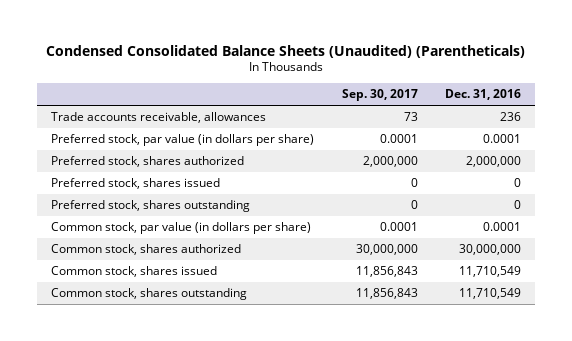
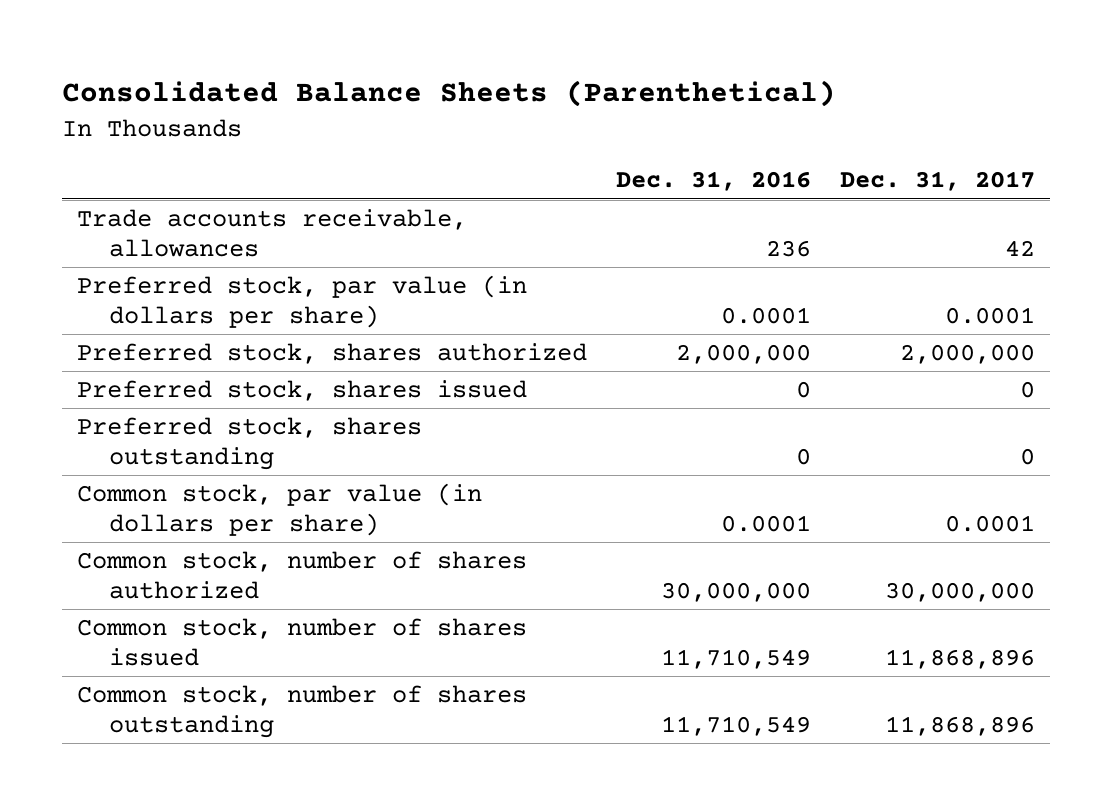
- Condensed Consolidated Balance Sheets (Unaudited) (Parentheticals)
+ Consolidated Balance Sheets (Parenthetical)
- | Sep. 30, 2017 | Dec. 31, 2016
+ | Dec. 31, 2016 | Dec. 31, 2017
- Common stock, shares authorized | 30,000,000 | 30,000,000
- Common stock, shares issued | 11,856,843 | 11,710,549
- Common stock, shares outstanding | 11,856,843 | 11,710,549
+ Common stock, number of shares authorized | 30,000,000 | 30,000,000
+ Common stock, number of shares issued | 11,710,549 | 11,868,896
+ Common stock, number of shares outstanding | 11,710,549 | 11,868,896

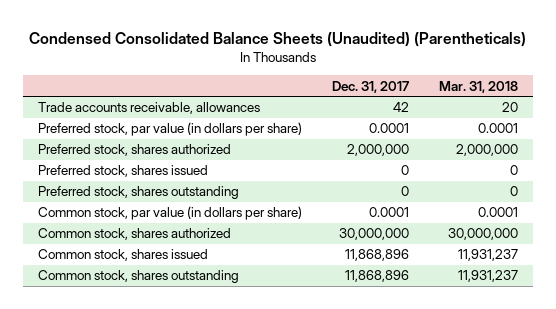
- Consolidated Balance Sheets (Parenthetical)
+ Condensed Consolidated Balance Sheets (Unaudited) (Parentheticals)
- | Dec. 31, 2016 | Dec. 31, 2017
+ | Dec. 31, 2017 | Mar. 31, 2018
- Common stock, number of shares authorized | 30,000,000 | 30,000,000
- Common stock, number of shares issued | 11,710,549 | 11,868,896
- Common stock, number of shares outstanding | 11,710,549 | 11,868,896
+ Common stock, shares authorized | 30,000,000 | 30,000,000
+ Common stock, shares issued | 11,868,896 | 11,931,237
+ Common stock, shares outstanding | 11,868,896 | 11,931,237

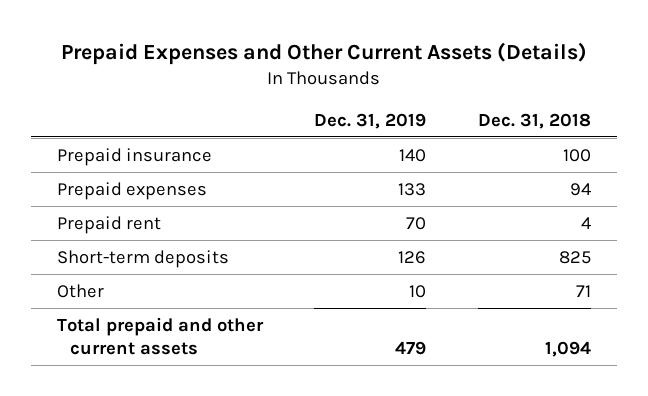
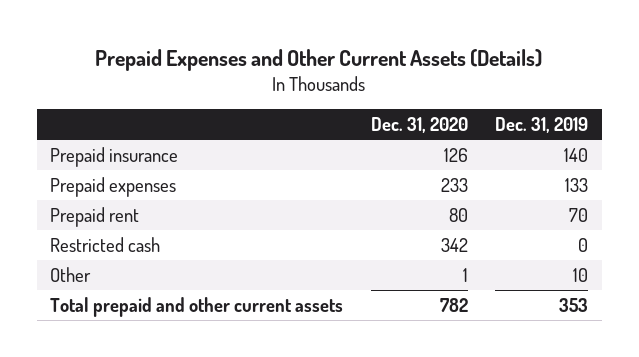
- | Dec. 31, 2019 | Dec. 31, 2018
+ | Dec. 31, 2020 | Dec. 31, 2019
- Short-term deposits | 126 | 825
+ Restricted cash | 342 | 0
- Total prepaid and other current assets | 479 | 1,094
+ Total prepaid and other current assets | 782 | 353

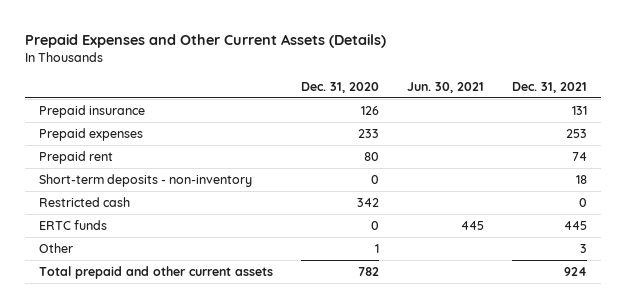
- | Dec. 31, 2020 | Dec. 31, 2019
+ | Dec. 31, 2020 | Jun. 30, 2021 | Dec. 31, 2021
+ Short-term deposits - non-inventory | 0 | | 18
+ ERTC funds | 0 | 445 | 445

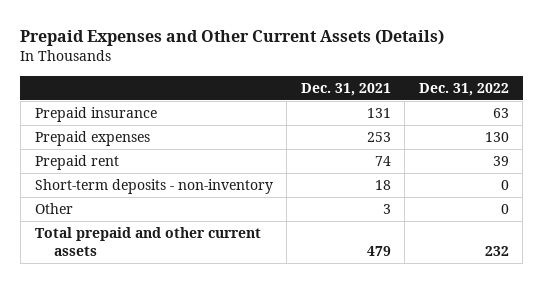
- | Dec. 31, 2020 | Jun. 30, 2021 | Dec. 31, 2021
+ | Dec. 31, 2021 | Dec. 31, 2022
- Restricted cash | 342 | | 0
- ERTC funds | 0 | 445 | 445
- Total prepaid and other current assets | 782 | | 924
+ Total prepaid and other current assets | 479 | 232

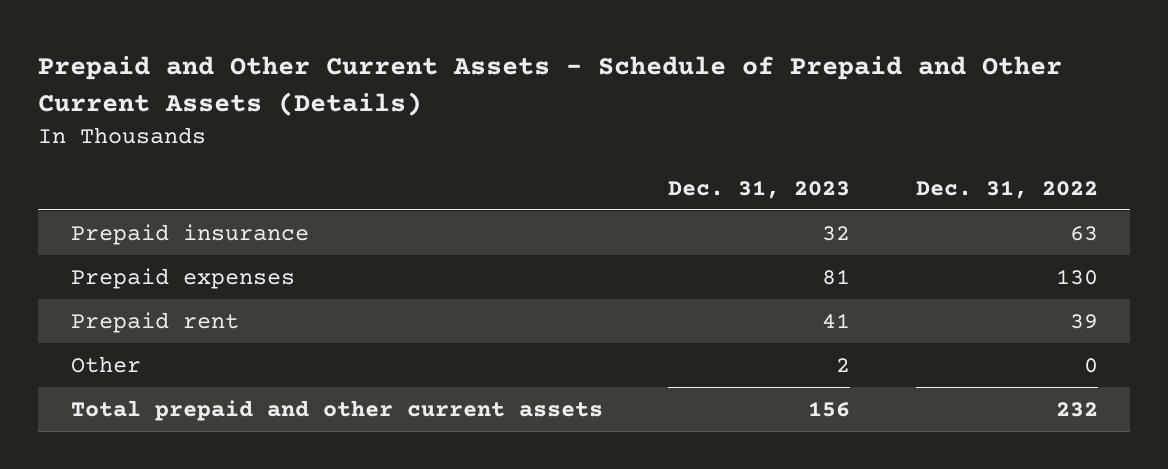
- Prepaid Expenses and Other Current Assets (Details)
+ Prepaid and Other Current Assets - Schedule of Prepaid and Other Current Assets (Details)
- | Dec. 31, 2021 | Dec. 31, 2022
+ | Dec. 31, 2023 | Dec. 31, 2022
- Short-term deposits - non-inventory | 18 | 0

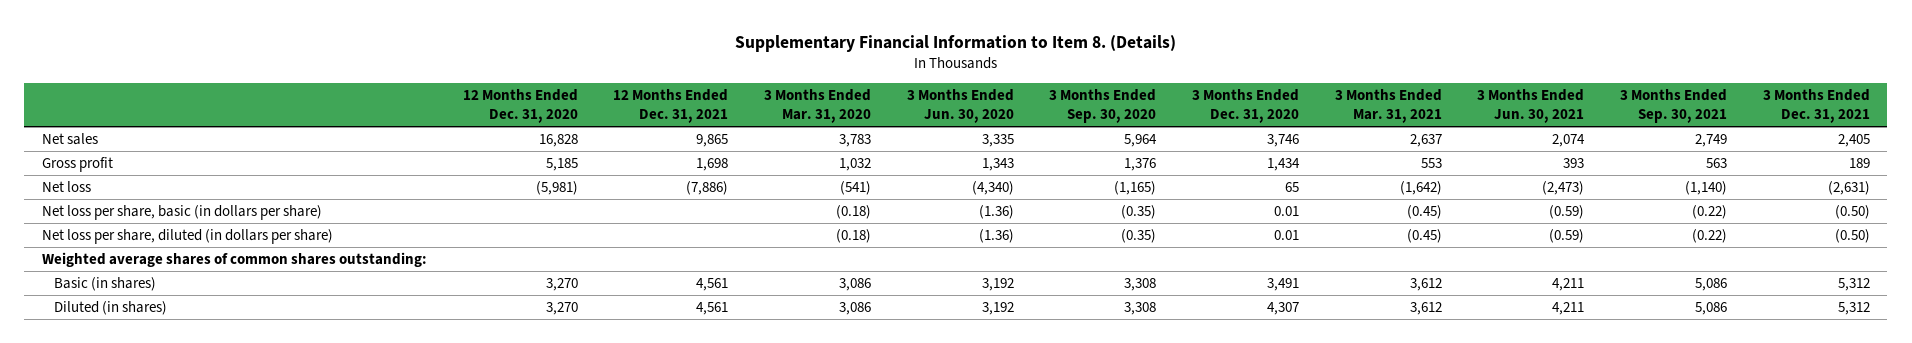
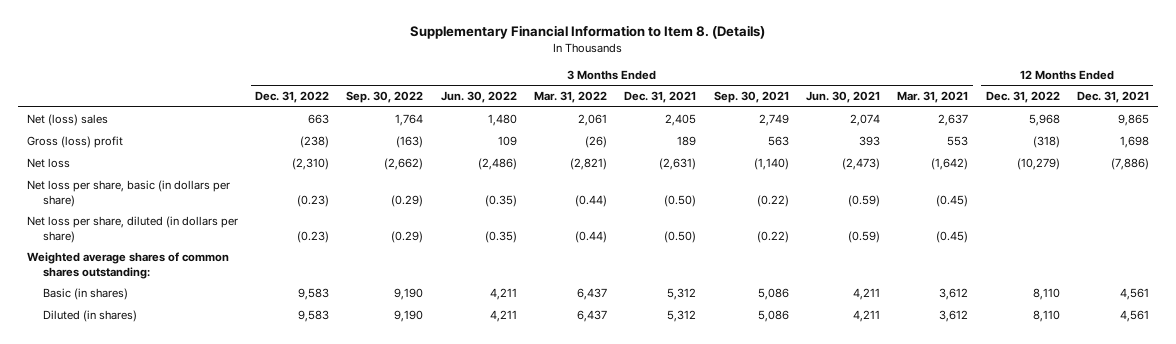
- | 12 Months Ended Dec. 31, 2020 | 12 Months Ended Dec. 31, 2021 | 3 Months Ended Mar. 31, 2020 | 3 Months Ended Jun. 30, 2020 | 3 Months Ended Sep. 30, 2020 | 3 Months Ended Dec. 31, 2020 | 3 Months Ended Mar. 31, 2021 | 3 Months Ended Jun. 30, 2021 | 3 Months Ended Sep. 30, 2021 | 3 Months Ended Dec. 31, 2021
+ | 3 Months Ended Dec. 31, 2022 | 3 Months Ended Sep. 30, 2022 | 3 Months Ended Jun. 30, 2022 | 3 Months Ended Mar. 31, 2022 | 3 Months Ended Dec. 31, 2021 | 3 Months Ended Sep. 30, 2021 | 3 Months Ended Jun. 30, 2021 | 3 Months Ended Mar. 31, 2021 | 12 Months Ended Dec. 31, 2022 | 12 Months Ended Dec. 31, 2021
- Net sales | 16,828 | 9,865 | 3,783 | 3,335 | 5,964 | 3,746 | 2,637 | 2,074 | 2,749 | 2,405
- Gross profit | 5,185 | 1,698 | 1,032 | 1,343 | 1,376 | 1,434 | 553 | 393 | 563 | 189
+ Net (loss) sales | 663 | 1,764 | 1,480 | 2,061 | 2,405 | 2,749 | 2,074 | 2,637 | 5,968 | 9,865
+ Gross (loss) profit | (238) | (163) | 109 | (26) | 189 | 563 | 393 | 553 | (318) | 1,698

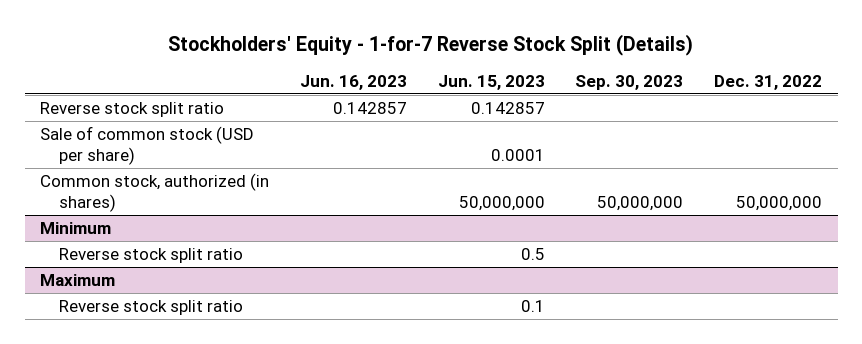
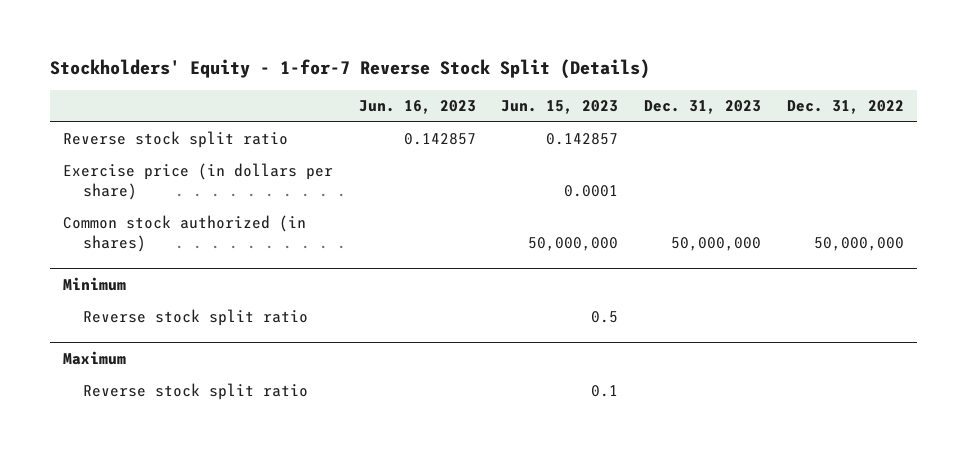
- | Jun. 16, 2023 | Jun. 15, 2023 | Sep. 30, 2023 | Dec. 31, 2022
+ | Jun. 16, 2023 | Jun. 15, 2023 | Dec. 31, 2023 | Dec. 31, 2022
- Sale of common stock (USD per share) | | 0.0001 | |
- Common stock, authorized (in shares) | | 50,000,000 | 50,000,000 | 50,000,000
+ Exercise price (in dollars per share) | | 0.0001 | |
+ Common stock authorized (in shares) | | 50,000,000 | 50,000,000 | 50,000,000

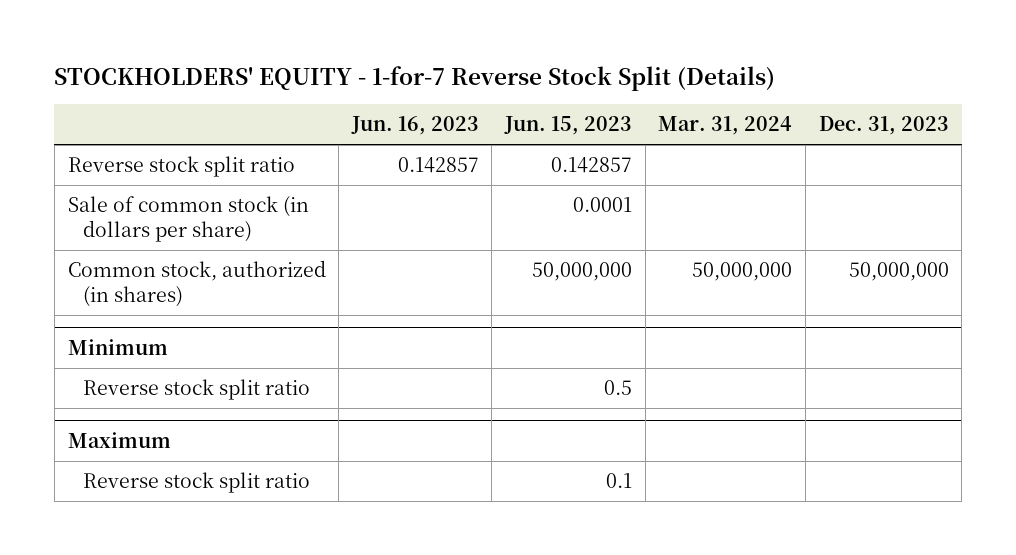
- Stockholders' Equity - 1-for-7 Reverse Stock Split (Details)
+ STOCKHOLDERS' EQUITY - 1-for-7 Reverse Stock Split (Details)
- | Jun. 16, 2023 | Jun. 15, 2023 | Dec. 31, 2023 | Dec. 31, 2022
+ | Jun. 16, 2023 | Jun. 15, 2023 | Mar. 31, 2024 | Dec. 31, 2023
- Exercise price (in dollars per share) | | 0.0001 | |
- Common stock authorized (in shares) | | 50,000,000 | 50,000,000 | 50,000,000
+ Sale of common stock (in dollars per share) | | 0.0001 | |
+ Common stock, authorized (in shares) | | 50,000,000 | 50,000,000 | 50,000,000

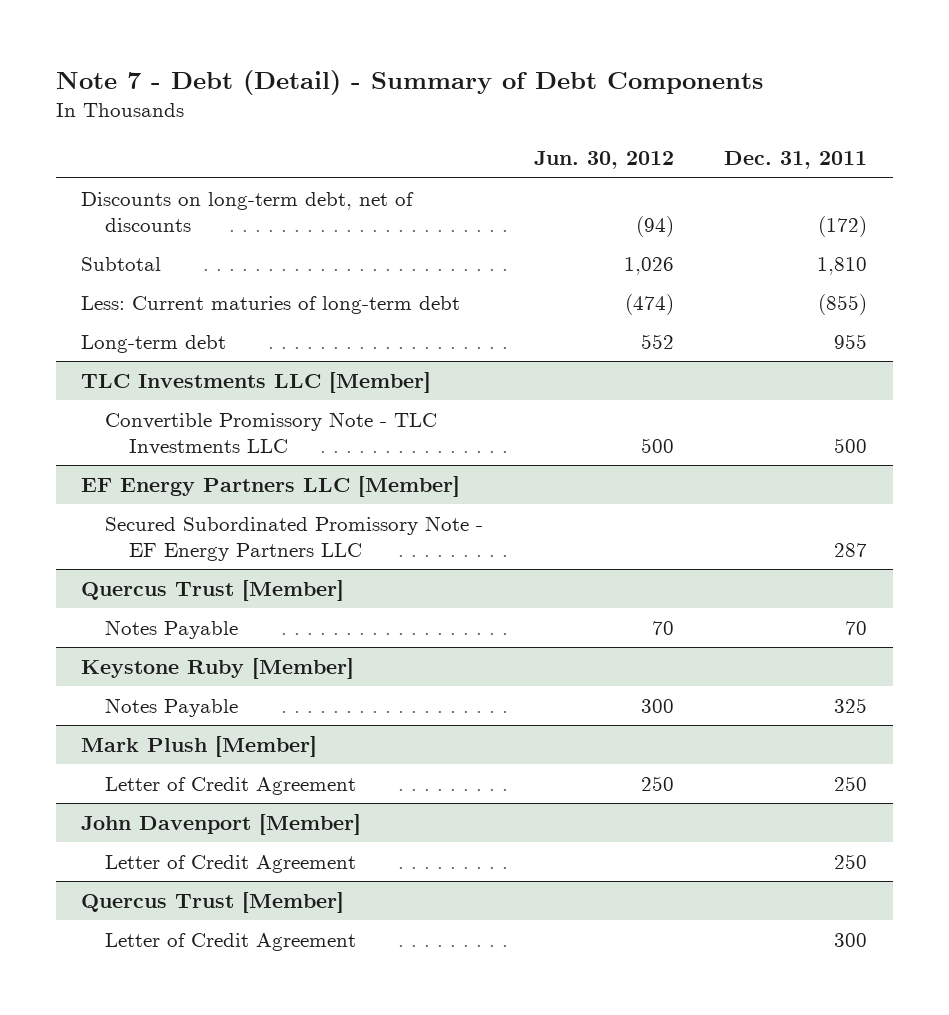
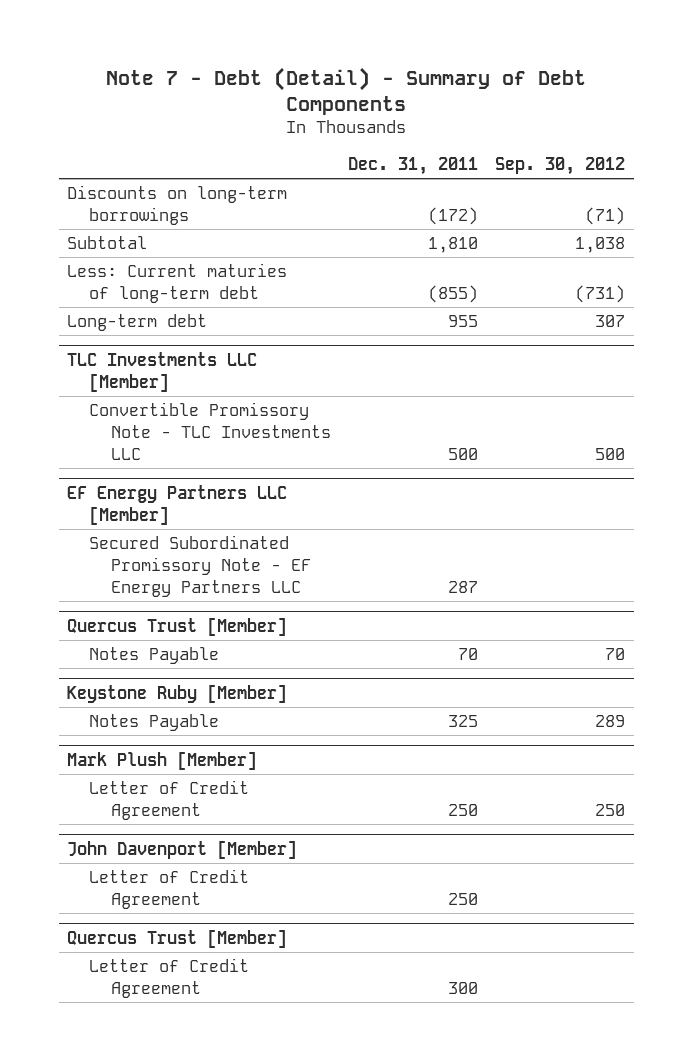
- | Jun. 30, 2012 | Dec. 31, 2011
+ | Dec. 31, 2011 | Sep. 30, 2012
- Discounts on long-term debt, net of discounts | (94) | (172)
+ Discounts on long-term borrowings | (172) | (71)

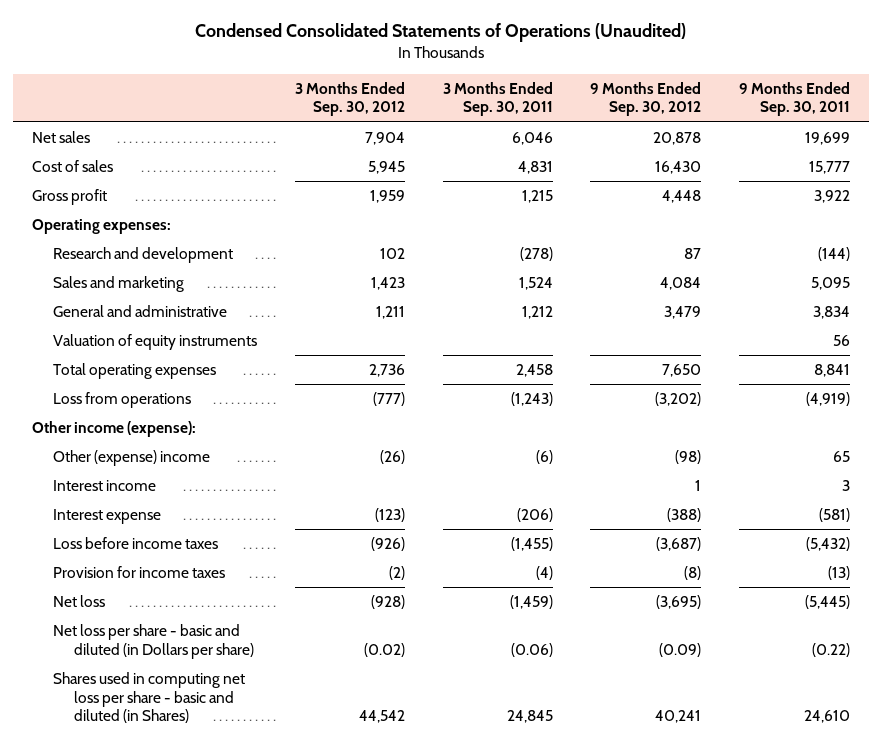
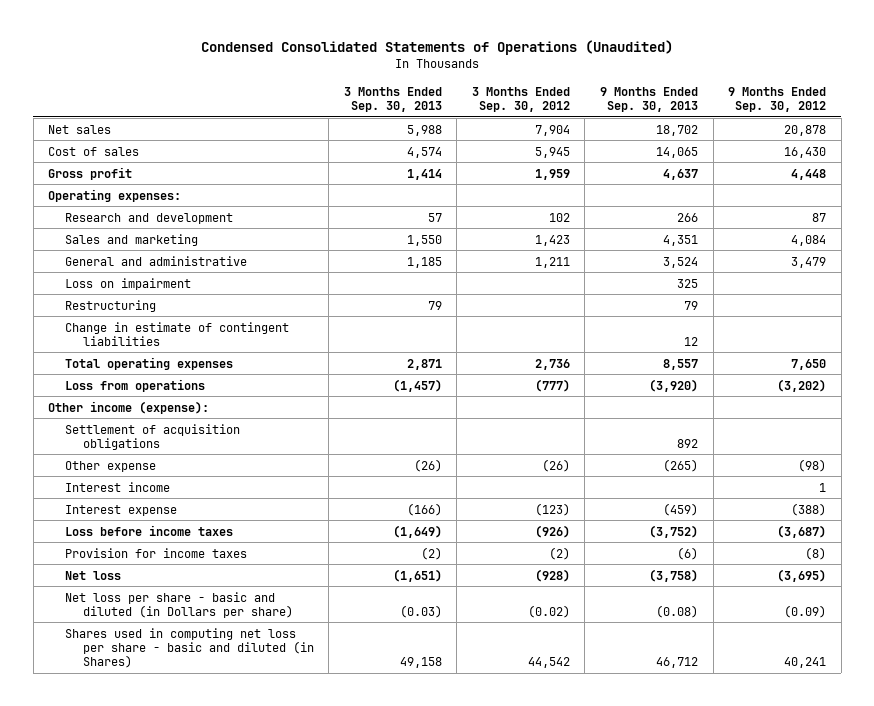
- | 3 Months Ended Sep. 30, 2012 | 3 Months Ended Sep. 30, 2011 | 9 Months Ended Sep. 30, 2012 | 9 Months Ended Sep. 30, 2011
+ | 3 Months Ended Sep. 30, 2013 | 3 Months Ended Sep. 30, 2012 | 9 Months Ended Sep. 30, 2013 | 9 Months Ended Sep. 30, 2012
- Valuation of equity instruments | | | | 56
+ Loss on impairment | | | 325 |
+ Restructuring | 79 | | 79 |
+ Change in estimate of contingent liabilities | | | 12 |
- Other (expense) income | (26) | (6) | (98) | 65
+ Settlement of acquisition obligations | | | 892 |
+ Other expense | (26) | (26) | (265) | (98)

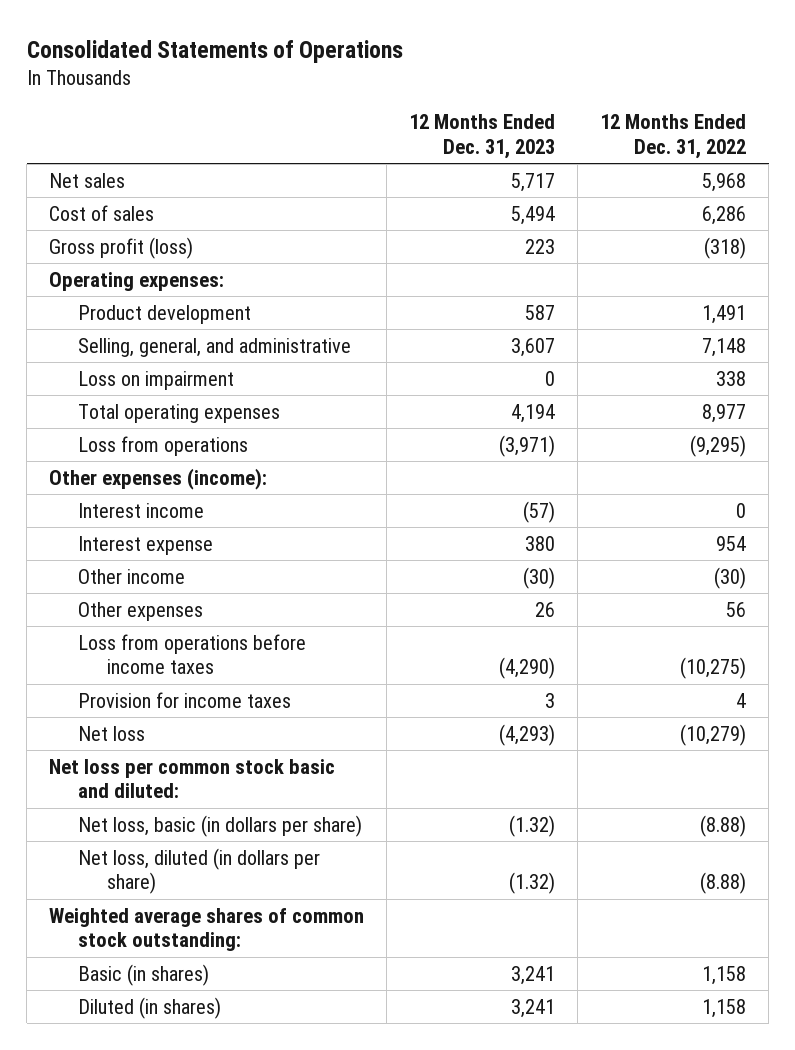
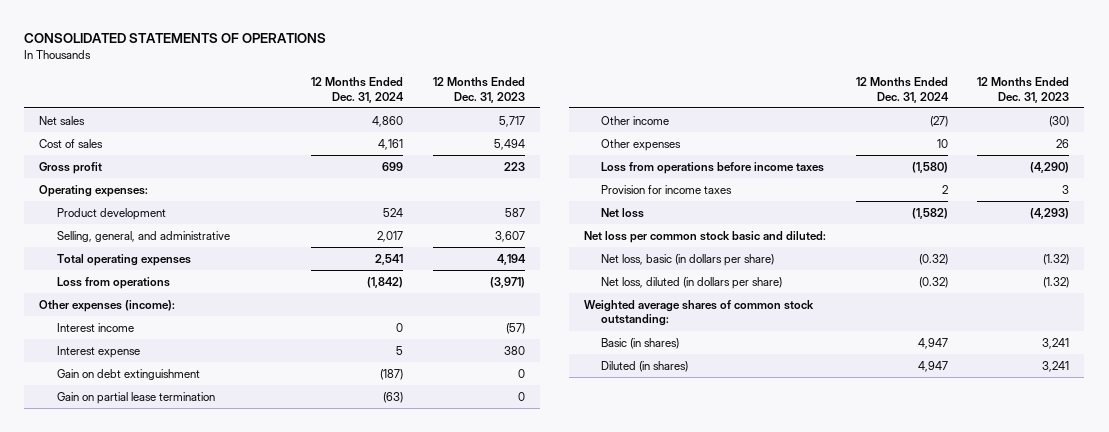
- Consolidated Statements of Operations
+ CONSOLIDATED STATEMENTS OF OPERATIONS
- | 12 Months Ended Dec. 31, 2023 | 12 Months Ended Dec. 31, 2022
+ | 12 Months Ended Dec. 31, 2024 | 12 Months Ended Dec. 31, 2023
- Gross profit (loss) | 223 | (318)
+ Gross profit | 699 | 223
- Loss on impairment | 0 | 338
+ Gain on debt extinguishment | (187) | 0
+ Gain on partial lease termination | (63) | 0

